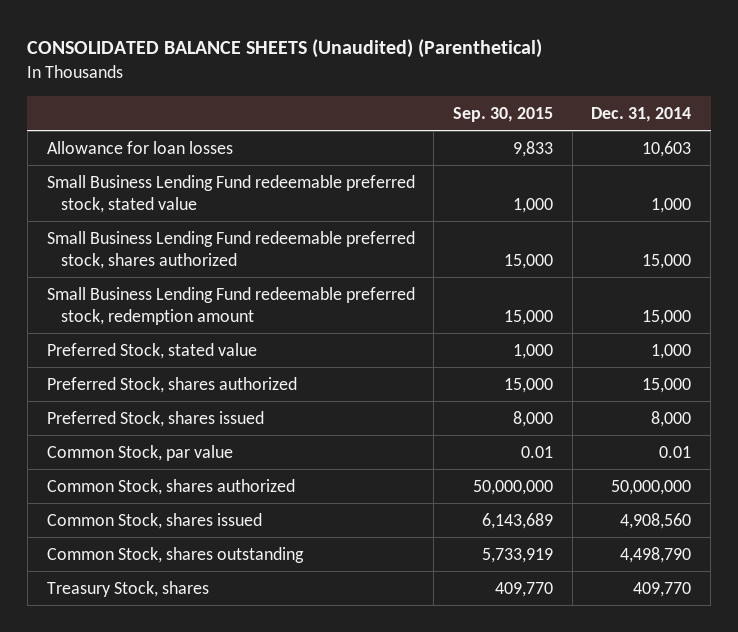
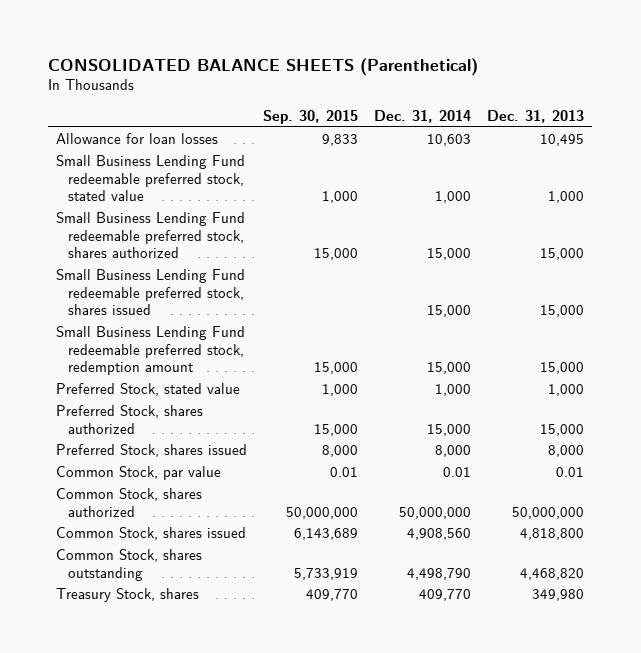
- CONSOLIDATED BALANCE SHEETS (Unaudited) (Parenthetical)
+ CONSOLIDATED BALANCE SHEETS (Parenthetical)
- | Sep. 30, 2015 | Dec. 31, 2014
+ | Sep. 30, 2015 | Dec. 31, 2014 | Dec. 31, 2013
+ Small Business Lending Fund redeemable preferred stock, shares issued | | 15,000 | 15,000

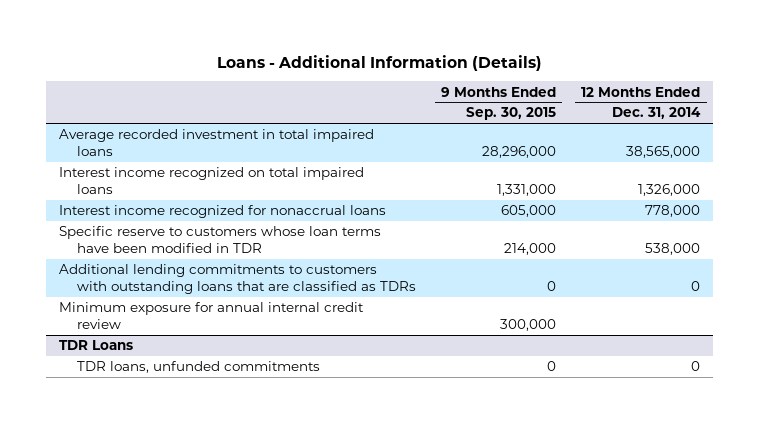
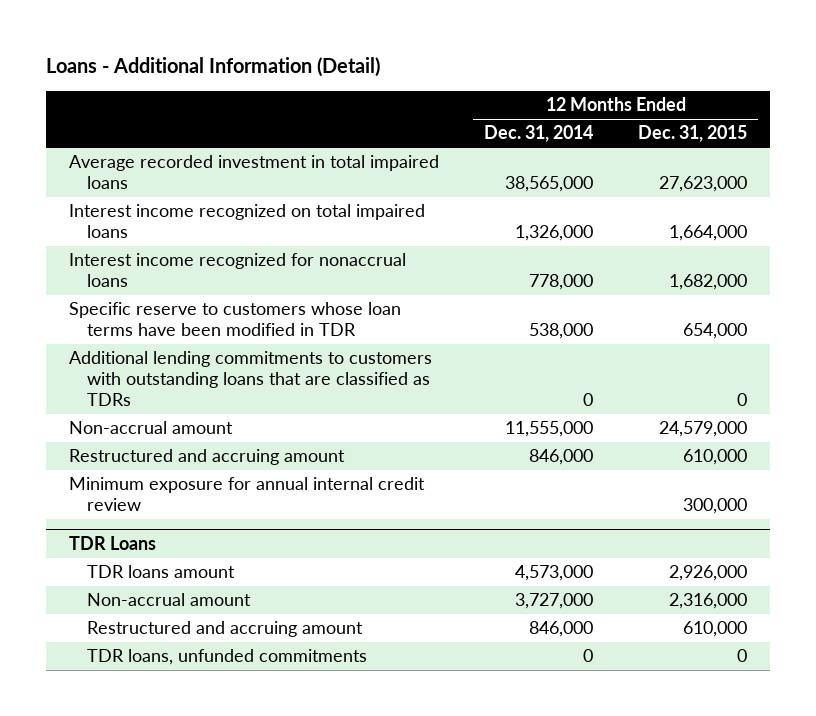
- Loans - Additional Information (Details)
+ Loans - Additional Information (Detail)
- | 9 Months Ended Sep. 30, 2015 | 12 Months Ended Dec. 31, 2014
+ | 12 Months Ended Dec. 31, 2014 | 12 Months Ended Dec. 31, 2015
+ Non-accrual amount | 11,555,000 | 24,579,000
+ Restructured and accruing amount | 846,000 | 610,000
@ TDR Loans
+ TDR loans amount | 4,573,000 | 2,926,000
+ Non-accrual amount | 3,727,000 | 2,316,000
+ Restructured and accruing amount | 846,000 | 610,000

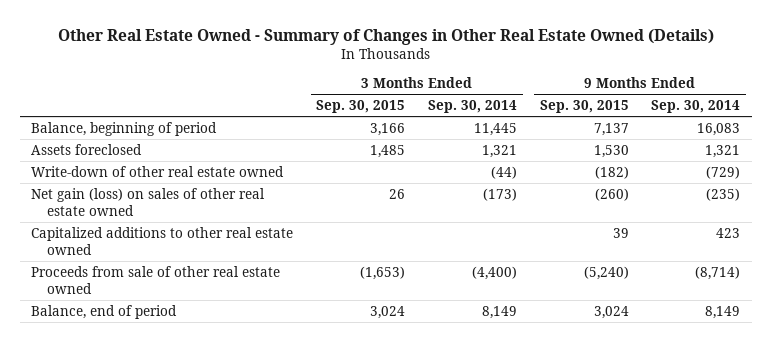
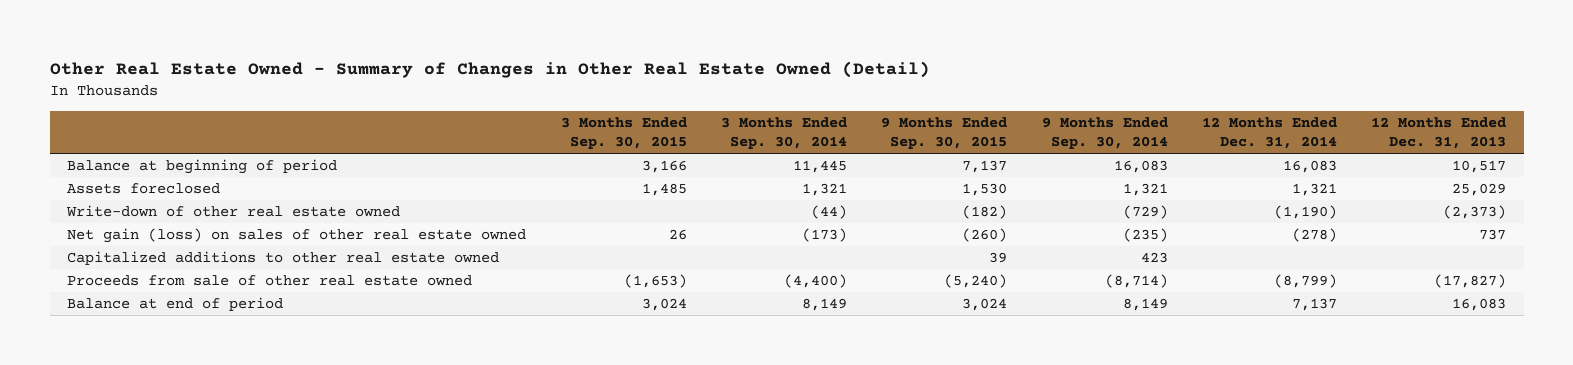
- Other Real Estate Owned - Summary of Changes in Other Real Estate Owned (Details)
+ Other Real Estate Owned - Summary of Changes in Other Real Estate Owned (Detail)
- | 3 Months Ended Sep. 30, 2015 | 3 Months Ended Sep. 30, 2014 | 9 Months Ended Sep. 30, 2015 | 9 Months Ended Sep. 30, 2014
+ | 3 Months Ended Sep. 30, 2015 | 3 Months Ended Sep. 30, 2014 | 9 Months Ended Sep. 30, 2015 | 9 Months Ended Sep. 30, 2014 | 12 Months Ended Dec. 31, 2014 | 12 Months Ended Dec. 31, 2013
- Balance, beginning of period | 3,166 | 11,445 | 7,137 | 16,083
+ Balance at beginning of period | 3,166 | 11,445 | 7,137 | 16,083 | 16,083 | 10,517
- Balance, end of period | 3,024 | 8,149 | 3,024 | 8,149
+ Balance at end of period | 3,024 | 8,149 | 3,024 | 8,149 | 7,137 | 16,083

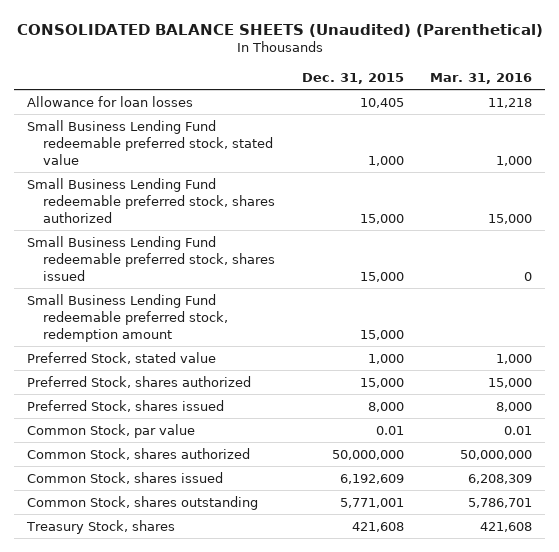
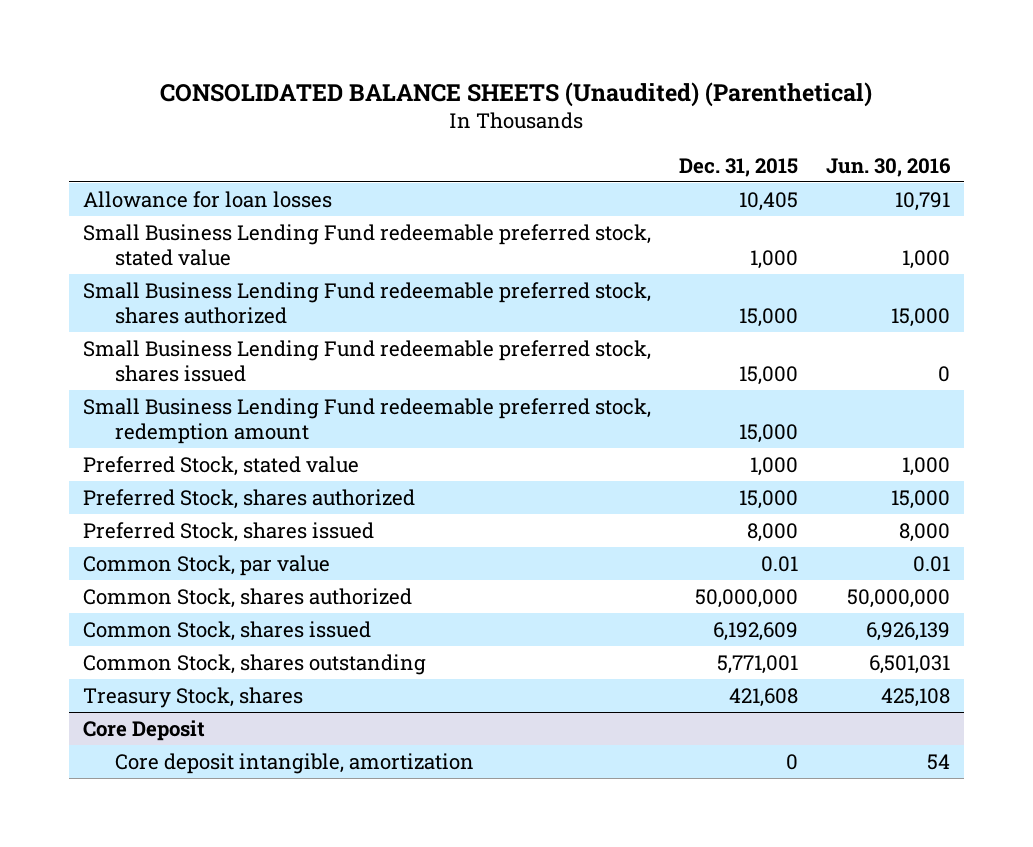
- | Dec. 31, 2015 | Mar. 31, 2016
+ | Dec. 31, 2015 | Jun. 30, 2016
+ Core Deposit
+ Core deposit intangible, amortization | 0 | 54

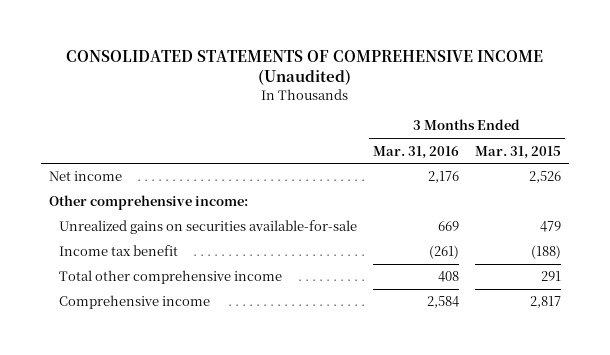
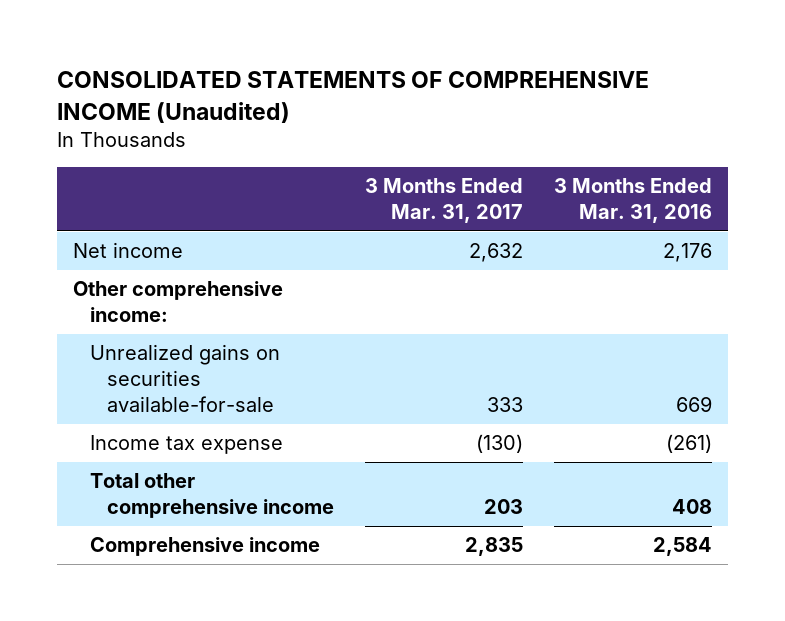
- | 3 Months Ended Mar. 31, 2016 | 3 Months Ended Mar. 31, 2015
+ | 3 Months Ended Mar. 31, 2017 | 3 Months Ended Mar. 31, 2016
- Income tax benefit | (261) | (188)
+ Income tax expense | (130) | (261)

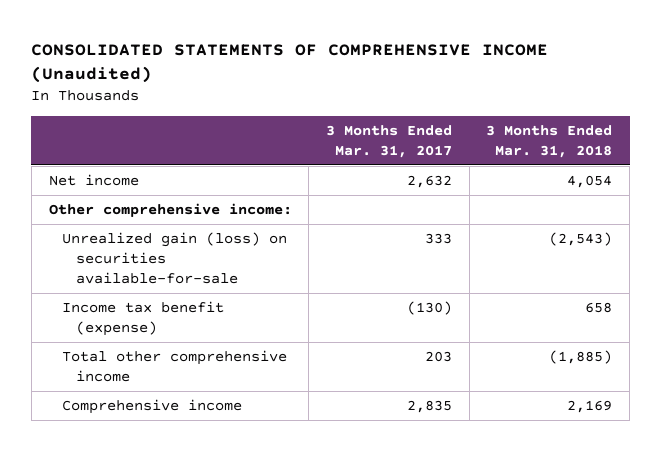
- | 3 Months Ended Mar. 31, 2017 | 3 Months Ended Mar. 31, 2016
+ | 3 Months Ended Mar. 31, 2017 | 3 Months Ended Mar. 31, 2018
- Unrealized gains on securities available-for-sale | 333 | 669
- Income tax expense | (130) | (261)
+ Unrealized gain (loss) on securities available-for-sale | 333 | (2,543)
+ Income tax benefit (expense) | (130) | 658

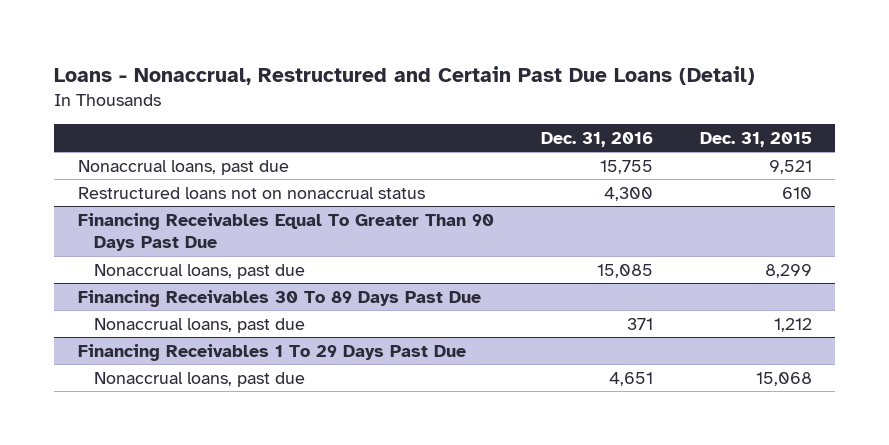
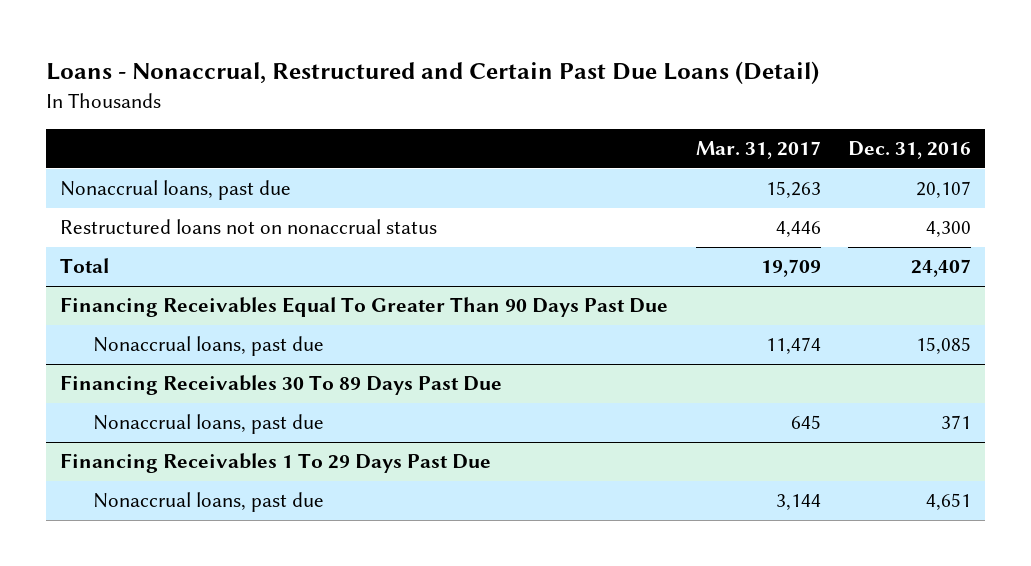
- | Dec. 31, 2016 | Dec. 31, 2015
+ | Mar. 31, 2017 | Dec. 31, 2016
- Nonaccrual loans, past due | 15,755 | 9,521
+ Nonaccrual loans, past due | 15,263 | 20,107
+ Total | 19,709 | 24,407

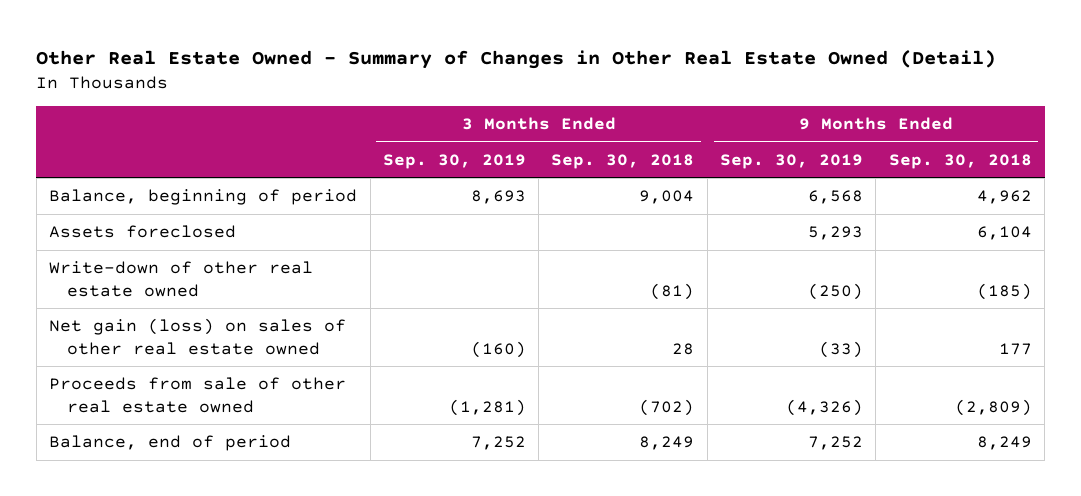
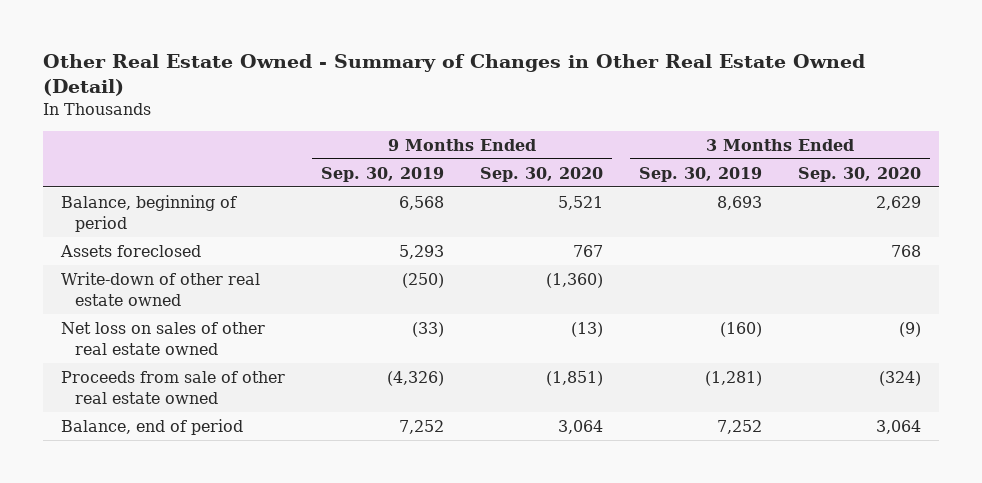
- | 3 Months Ended Sep. 30, 2019 | 3 Months Ended Sep. 30, 2018 | 9 Months Ended Sep. 30, 2019 | 9 Months Ended Sep. 30, 2018
+ | 9 Months Ended Sep. 30, 2019 | 9 Months Ended Sep. 30, 2020 | 3 Months Ended Sep. 30, 2019 | 3 Months Ended Sep. 30, 2020
- Net gain (loss) on sales of other real estate owned | (160) | 28 | (33) | 177
+ Net loss on sales of other real estate owned | (33) | (13) | (160) | (9)

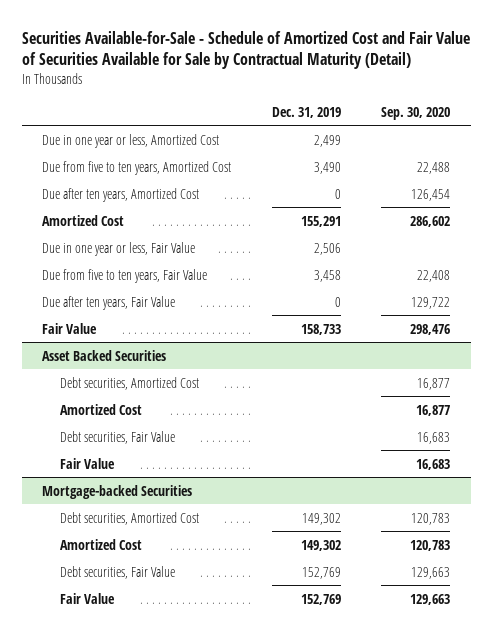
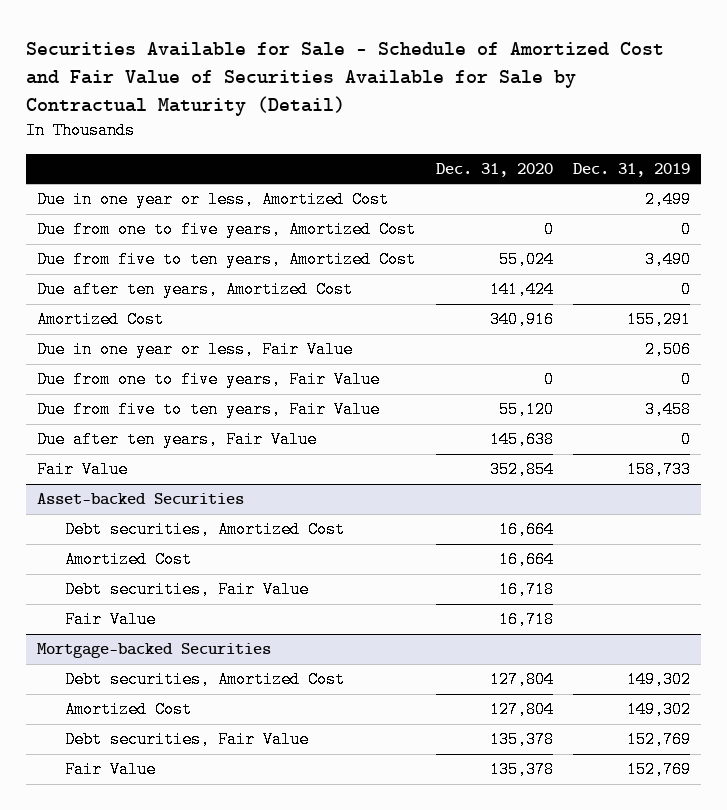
- Securities Available-for-Sale - Schedule of Amortized Cost and Fair Value of Securities Available for Sale by Contractual Maturity (Detail)
+ Securities Available for Sale - Schedule of Amortized Cost and Fair Value of Securities Available for Sale by Contractual Maturity (Detail)
- | Dec. 31, 2019 | Sep. 30, 2020
+ | Dec. 31, 2020 | Dec. 31, 2019
+ Due from one to five years, Amortized Cost | 0 | 0
+ Due from one to five years, Fair Value | 0 | 0
- Asset Backed Securities
+ Asset-backed Securities

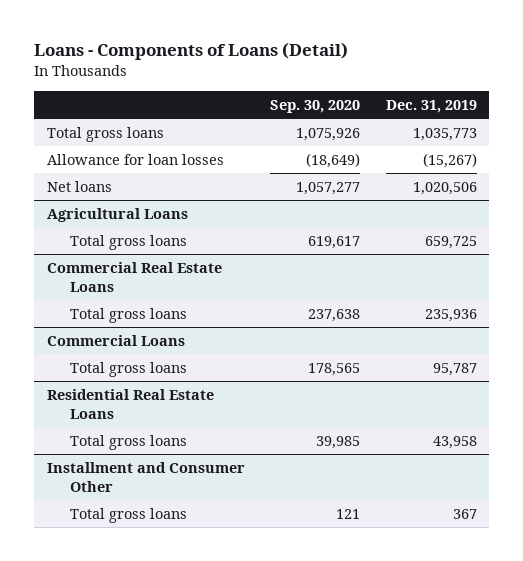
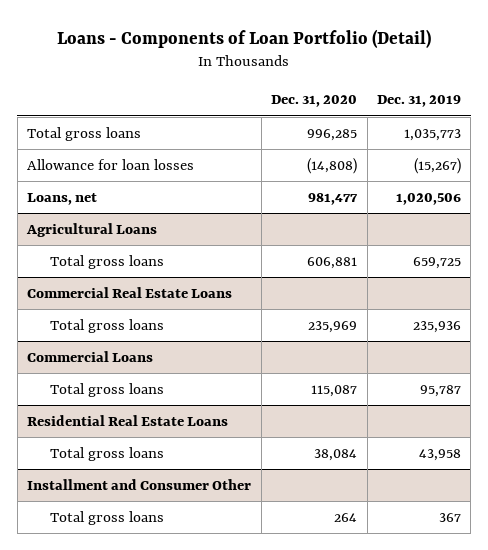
- Loans - Components of Loans (Detail)
+ Loans - Components of Loan Portfolio (Detail)
- | Sep. 30, 2020 | Dec. 31, 2019
+ | Dec. 31, 2020 | Dec. 31, 2019
- Net loans | 1,057,277 | 1,020,506
+ Loans, net | 981,477 | 1,020,506

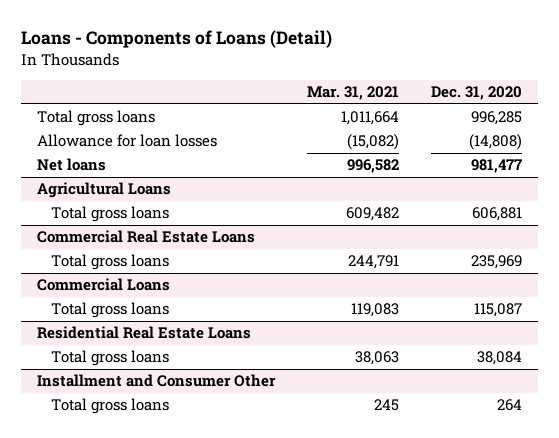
- Loans - Components of Loan Portfolio (Detail)
+ Loans - Components of Loans (Detail)
- | Dec. 31, 2020 | Dec. 31, 2019
+ | Mar. 31, 2021 | Dec. 31, 2020
- Loans, net | 981,477 | 1,020,506
+ Net loans | 996,582 | 981,477

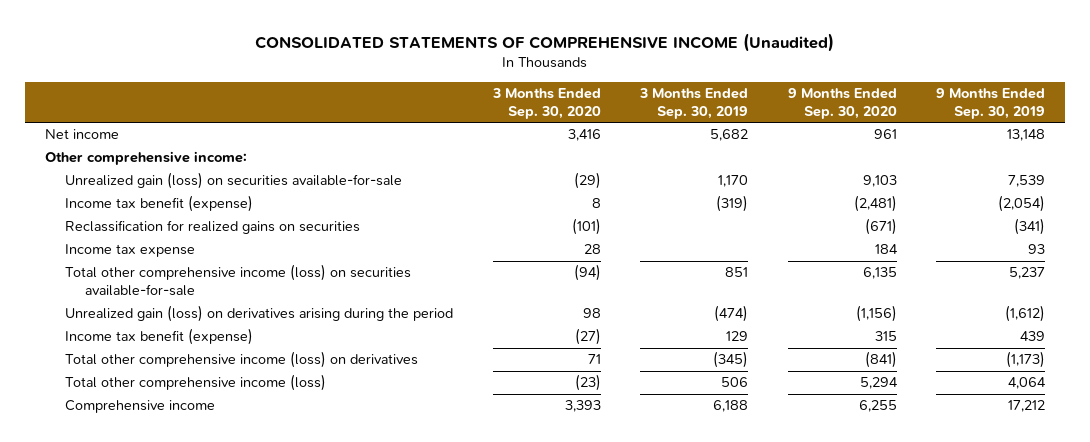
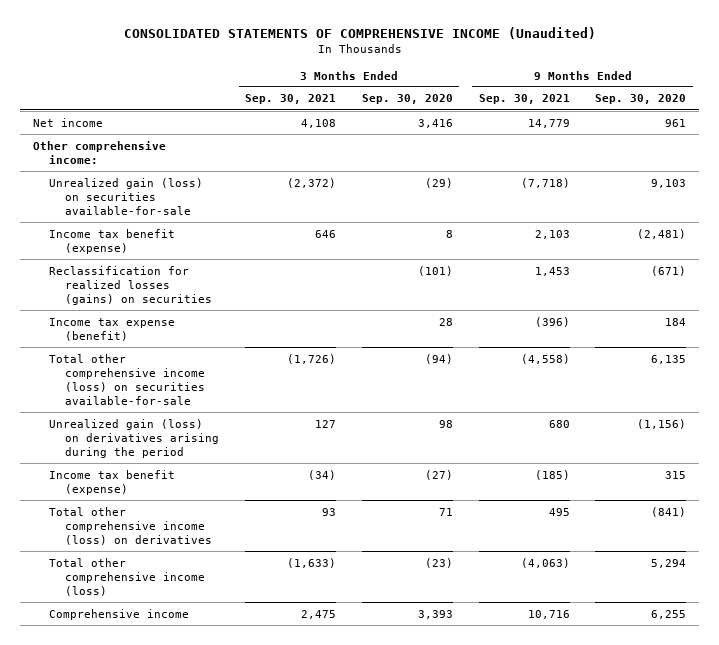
- | 3 Months Ended Sep. 30, 2020 | 3 Months Ended Sep. 30, 2019 | 9 Months Ended Sep. 30, 2020 | 9 Months Ended Sep. 30, 2019
+ | 3 Months Ended Sep. 30, 2021 | 3 Months Ended Sep. 30, 2020 | 9 Months Ended Sep. 30, 2021 | 9 Months Ended Sep. 30, 2020
- Reclassification for realized gains on securities | (101) | | (671) | (341)
- Income tax expense | 28 | | 184 | 93
+ Reclassification for realized losses (gains) on securities | | (101) | 1,453 | (671)
+ Income tax expense (benefit) | | 28 | (396) | 184

